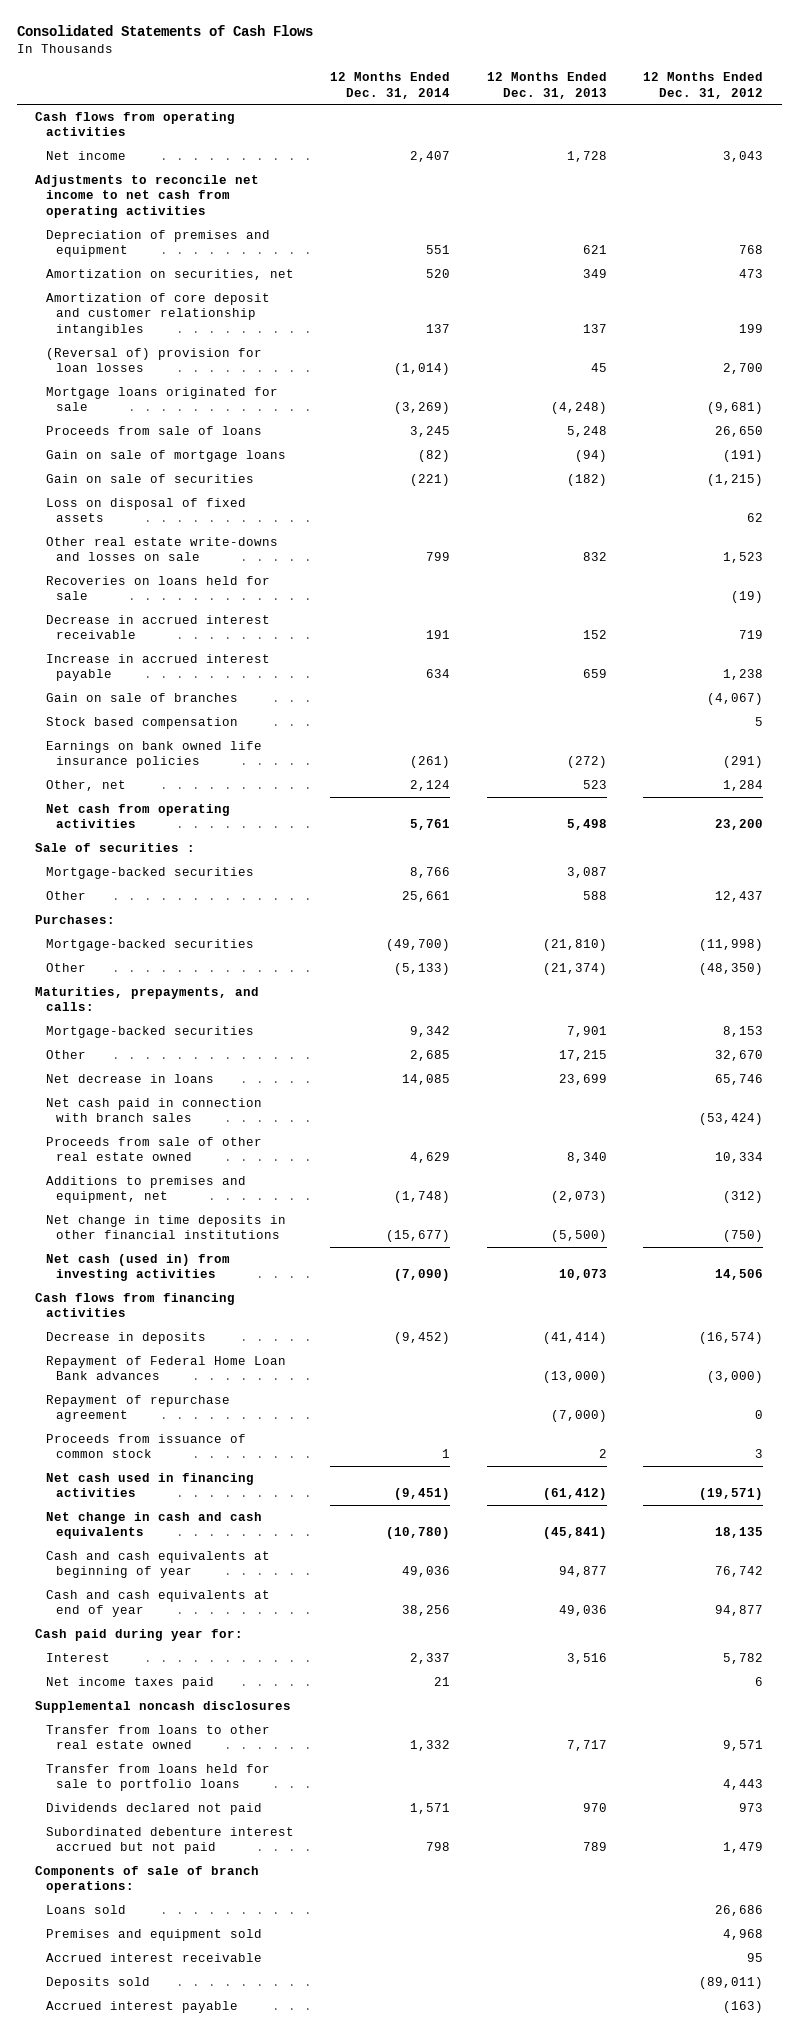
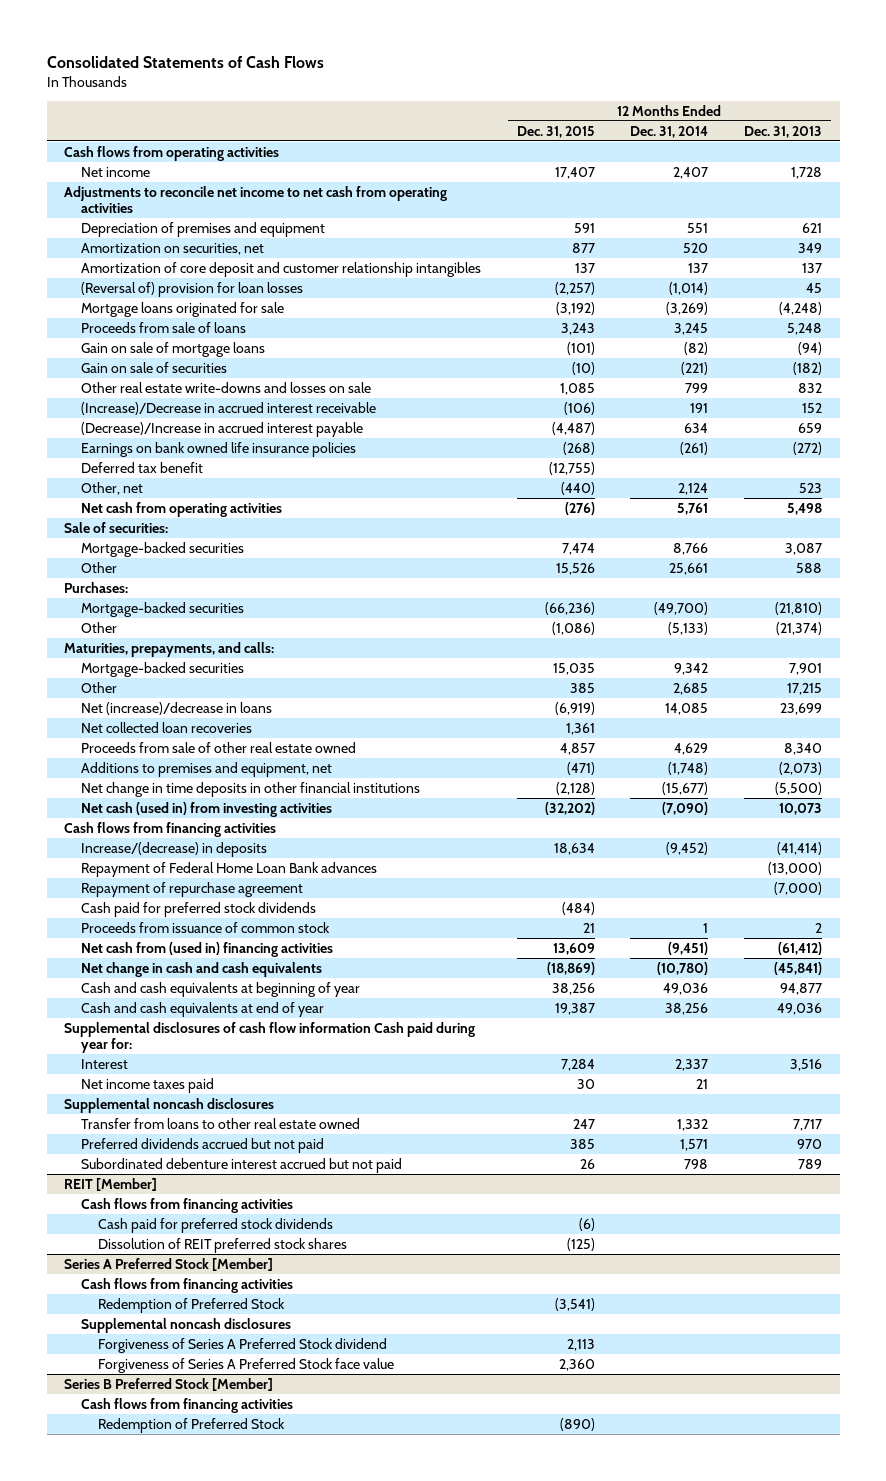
- | 12 Months Ended Dec. 31, 2014 | 12 Months Ended Dec. 31, 2013 | 12 Months Ended Dec. 31, 2012
+ | 12 Months Ended Dec. 31, 2015 | 12 Months Ended Dec. 31, 2014 | 12 Months Ended Dec. 31, 2013
- Loss on disposal of fixed assets | | | 62
- Recoveries on loans held for sale | | | (19)
- Decrease in accrued interest receivable | 191 | 152 | 719
- Increase in accrued interest payable | 634 | 659 | 1,238
- Gain on sale of branches | | | (4,067)
- Stock based compensation | | | 5
+ (Increase)/Decrease in accrued interest receivable | (106) | 191 | 152
+ (Decrease)/Increase in accrued interest payable | (4,487) | 634 | 659
+ Deferred tax benefit | (12,755) | |
- Sale of securities :
+ Sale of securities:
- Net decrease in loans | 14,085 | 23,699 | 65,746
- Net cash paid in connection with branch sales | | | (53,424)
+ Net (increase)/decrease in loans | (6,919) | 14,085 | 23,699
+ Net collected loan recoveries | 1,361 | |
- Decrease in deposits | (9,452) | (41,414) | (16,574)
+ Increase/(decrease) in deposits | 18,634 | (9,452) | (41,414)
+ Cash paid for preferred stock dividends | (484) | |
- Net cash used in financing activities | (9,451) | (61,412) | (19,571)
+ Net cash from (used in) financing activities | 13,609 | (9,451) | (61,412)
- Cash paid during year for:
+ Supplemental disclosures of cash flow information Cash paid during year for:
- Transfer from loans held for sale to portfolio loans | | | 4,443
- Dividends declared not paid | 1,571 | 970 | 973
+ Preferred dividends accrued but not paid | 385 | 1,571 | 970
- Components of sale of branch operations:
- Loans sold | | | 26,686
- Premises and equipment sold | | | 4,968
- Accrued interest receivable | | | 95
- Deposits sold | | | (89,011)
- Accrued interest payable | | | (163)
+ REIT [Member]
+ Cash flows from financing activities
+ Cash paid for preferred stock dividends | (6) | |
+ Dissolution of REIT preferred stock shares | (125) | |
+ Series A Preferred Stock [Member]
+ Cash flows from financing activities
+ Redemption of Preferred Stock | (3,541) | |
+ Supplemental noncash disclosures
+ Forgiveness of Series A Preferred Stock dividend | 2,113 | |
+ Forgiveness of Series A Preferred Stock face value | 2,360 | |
+ Series B Preferred Stock [Member]
+ Cash flows from financing activities
+ Redemption of Preferred Stock | (890) | |

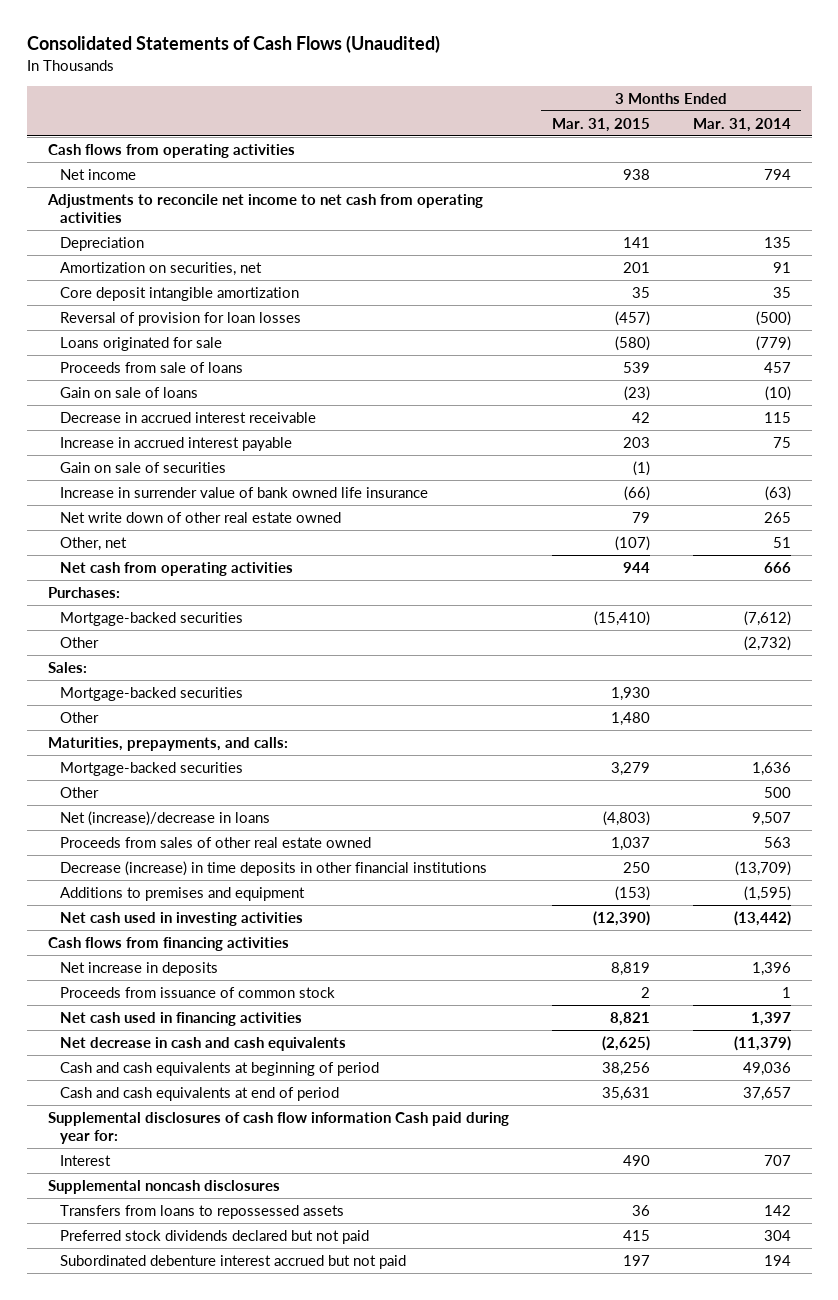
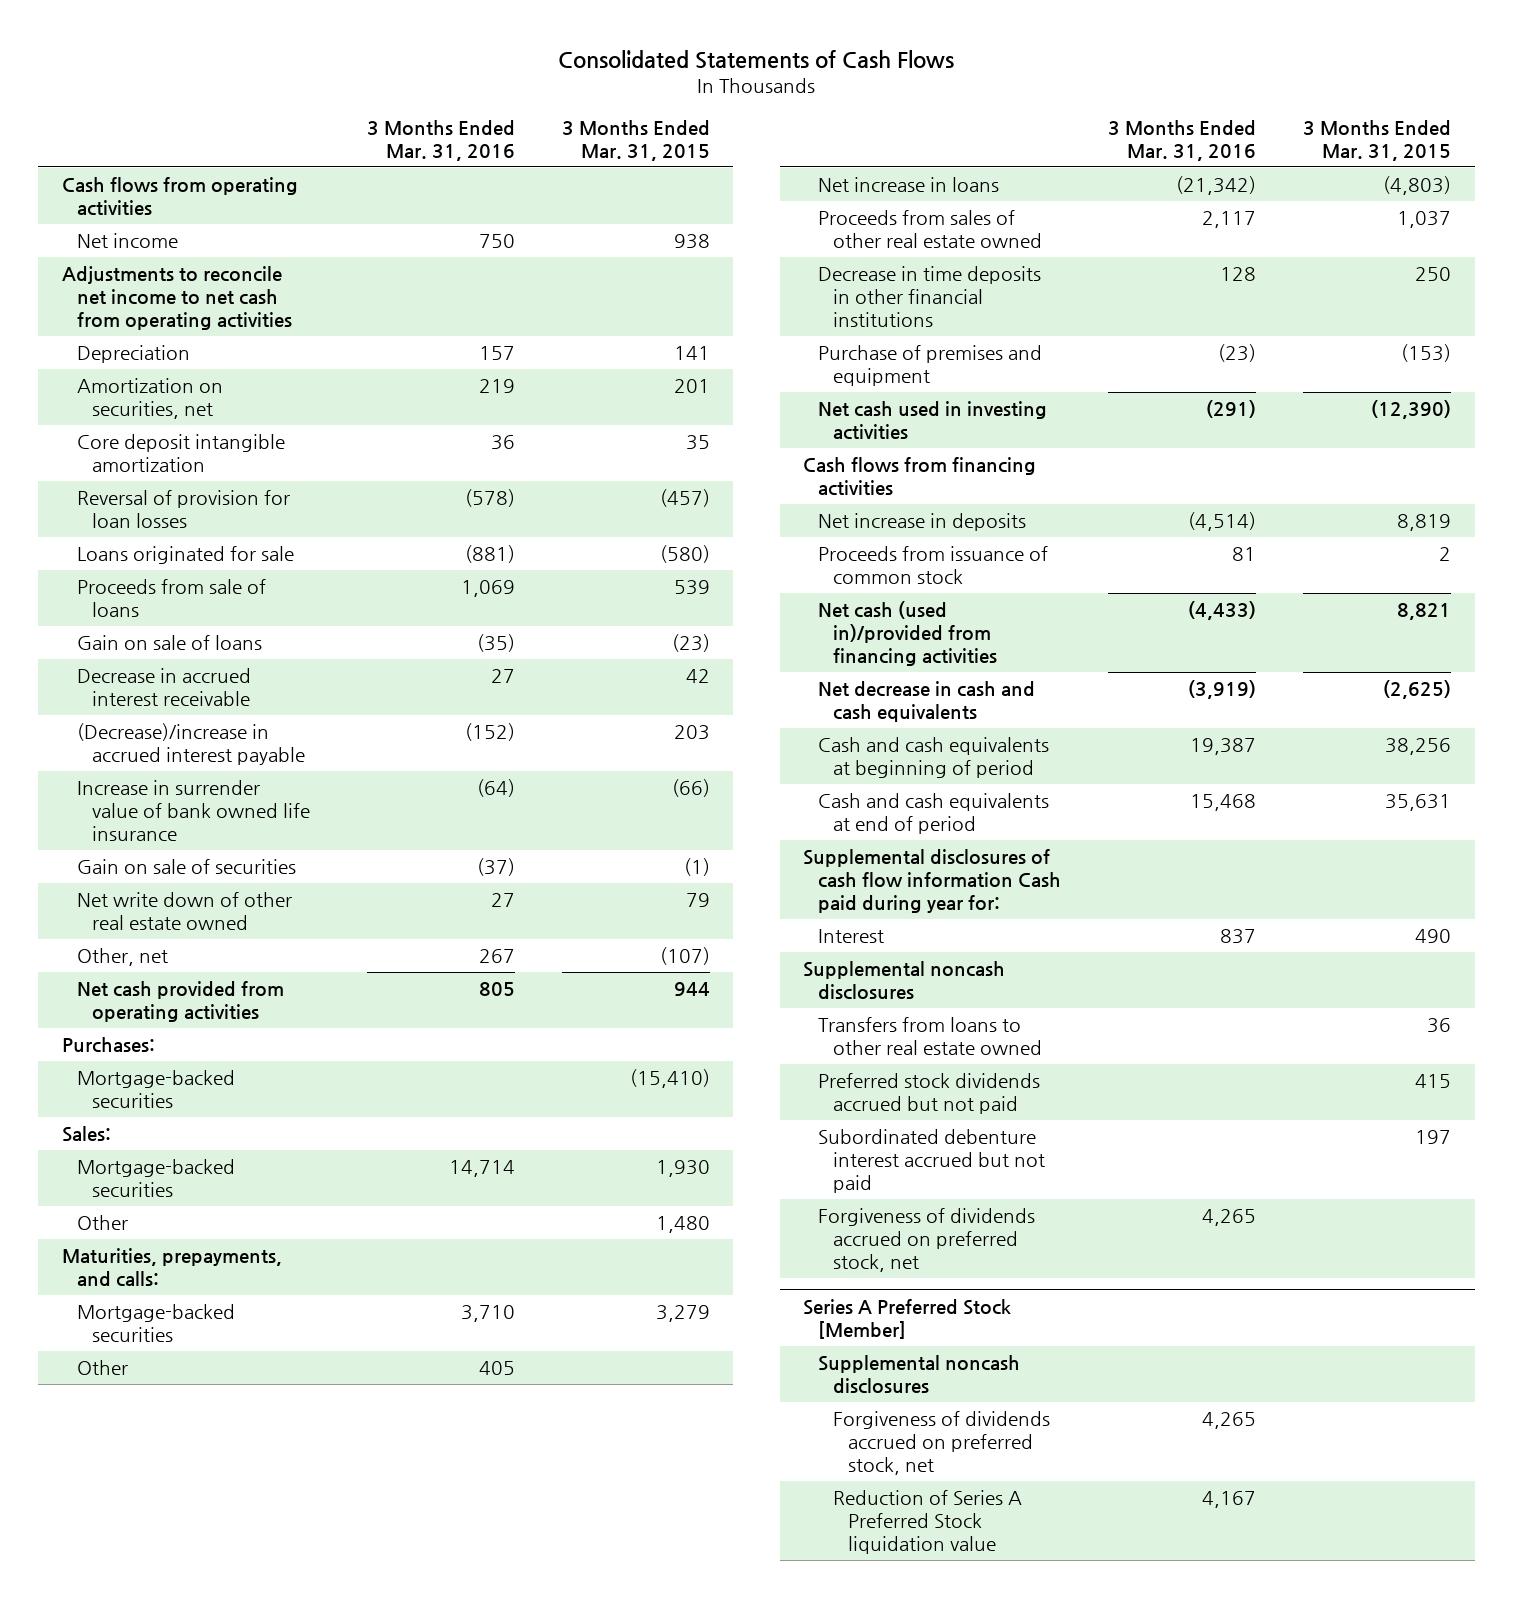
- Consolidated Statements of Cash Flows (Unaudited)
+ Consolidated Statements of Cash Flows
- | 3 Months Ended Mar. 31, 2015 | 3 Months Ended Mar. 31, 2014
+ | 3 Months Ended Mar. 31, 2016 | 3 Months Ended Mar. 31, 2015
- Increase in accrued interest payable | 203 | 75
+ (Decrease)/increase in accrued interest payable | (152) | 203
moved down: Gain on sale of securities | (37) | (1)
- Net cash from operating activities | 944 | 666
+ Net cash provided from operating activities | 805 | 944
- Other | | (2,732)
- Net (increase)/decrease in loans | (4,803) | 9,507
+ Net increase in loans | (21,342) | (4,803)
- Decrease (increase) in time deposits in other financial institutions | 250 | (13,709)
- Additions to premises and equipment | (153) | (1,595)
+ Decrease in time deposits in other financial institutions | 128 | 250
+ Purchase of premises and equipment | (23) | (153)
- Net cash used in financing activities | 8,821 | 1,397
+ Net cash (used in)/provided from financing activities | (4,433) | 8,821
- Transfers from loans to repossessed assets | 36 | 142
- Preferred stock dividends declared but not paid | 415 | 304
+ Transfers from loans to other real estate owned | | 36
+ Preferred stock dividends accrued but not paid | | 415
+ Forgiveness of dividends accrued on preferred stock, net | 4,265 |
+ Series A Preferred Stock [Member]
+ Supplemental noncash disclosures
+ Forgiveness of dividends accrued on preferred stock, net | 4,265 |
+ Reduction of Series A Preferred Stock liquidation value | 4,167 |

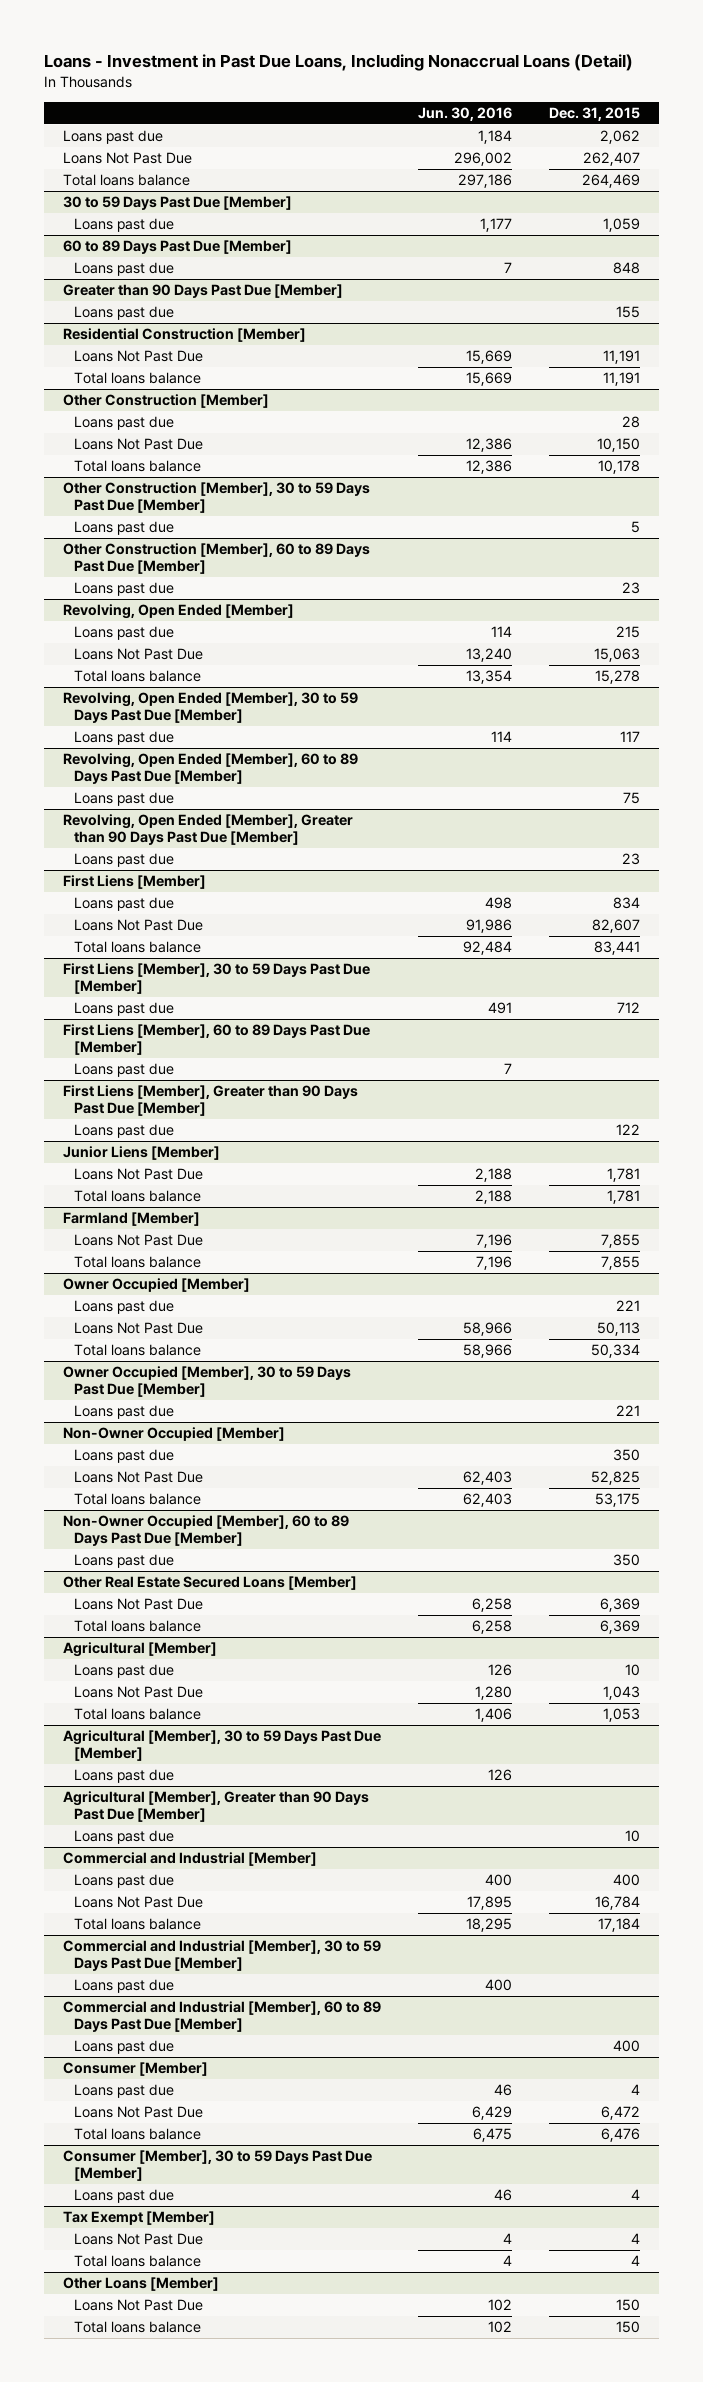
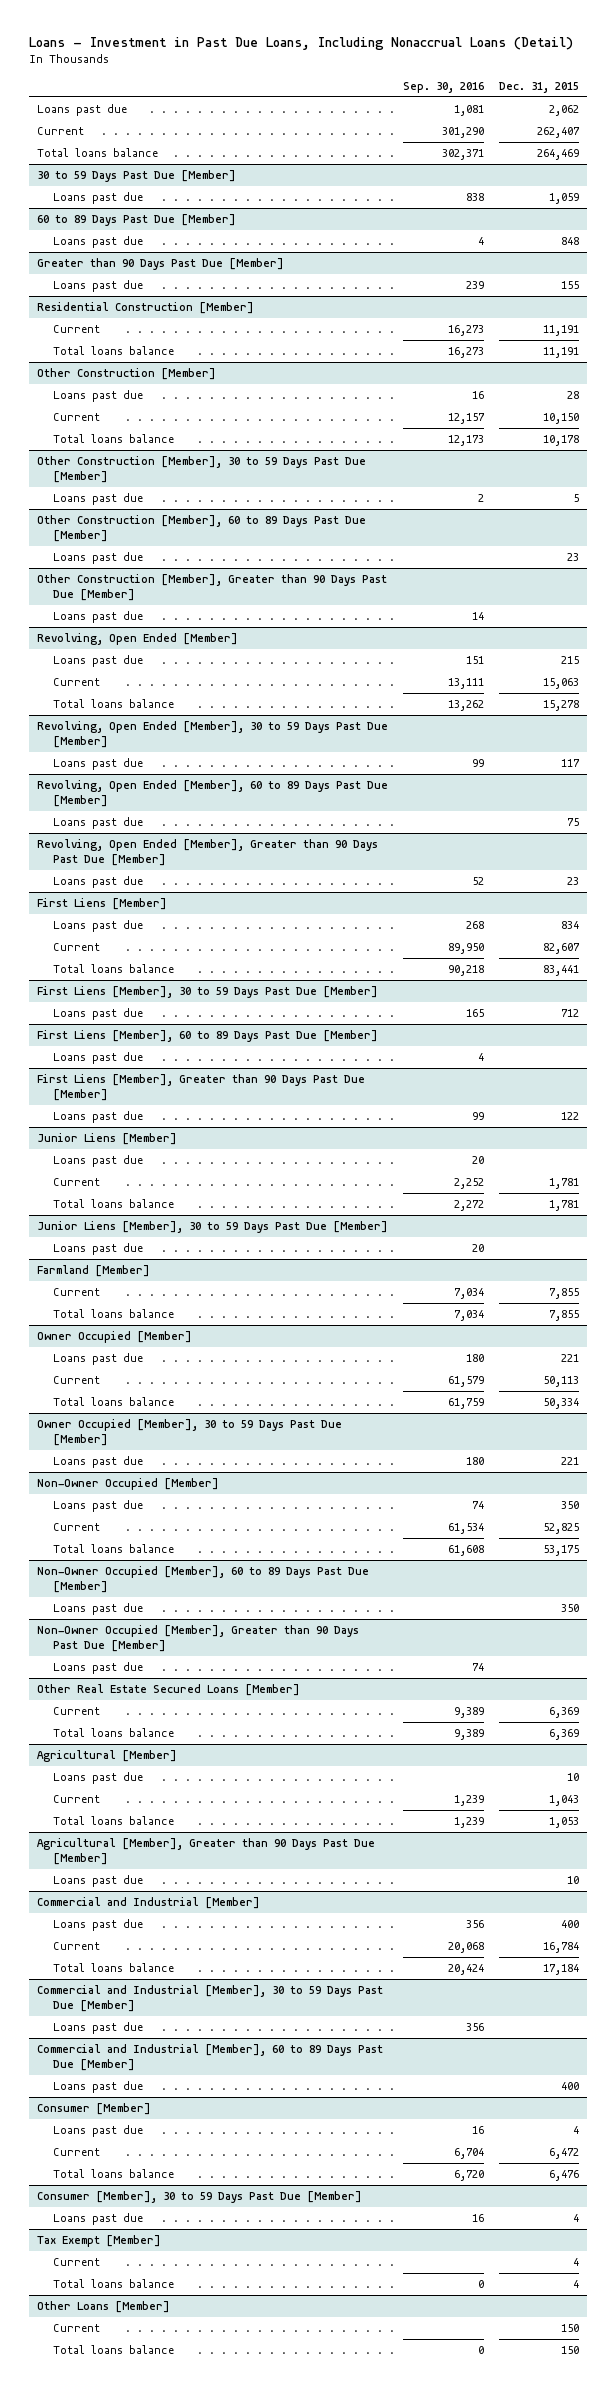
- | Jun. 30, 2016 | Dec. 31, 2015
+ | Sep. 30, 2016 | Dec. 31, 2015
- Loans Not Past Due | 296,002 | 262,407
+ Current | 301,290 | 262,407
@ Residential Construction [Member]
- Loans Not Past Due | 15,669 | 11,191
+ Current | 16,273 | 11,191
@ Other Construction [Member]
- Loans Not Past Due | 12,386 | 10,150
+ Current | 12,157 | 10,150
+ Other Construction [Member], Greater than 90 Days Past Due [Member]
+ Loans past due | 14 |
@ Revolving, Open Ended [Member]
- Loans Not Past Due | 13,240 | 15,063
+ Current | 13,111 | 15,063
@ First Liens [Member]
- Loans Not Past Due | 91,986 | 82,607
+ Current | 89,950 | 82,607
@ Junior Liens [Member]
- Loans Not Past Due | 2,188 | 1,781
+ Loans past due | 20 |
+ Current | 2,252 | 1,781
+ Junior Liens [Member], 30 to 59 Days Past Due [Member]
+ Loans past due | 20 |
@ Farmland [Member]
- Loans Not Past Due | 7,196 | 7,855
+ Current | 7,034 | 7,855
@ Owner Occupied [Member]
- Loans Not Past Due | 58,966 | 50,113
+ Current | 61,579 | 50,113
@ Non-Owner Occupied [Member]
- Loans Not Past Due | 62,403 | 52,825
+ Current | 61,534 | 52,825
+ Non-Owner Occupied [Member], Greater than 90 Days Past Due [Member]
+ Loans past due | 74 |
@ Other Real Estate Secured Loans [Member]
- Loans Not Past Due | 6,258 | 6,369
+ Current | 9,389 | 6,369
@ Agricultural [Member]
- Loans Not Past Due | 1,280 | 1,043
+ Current | 1,239 | 1,043
- Agricultural [Member], 30 to 59 Days Past Due [Member]
- Loans past due | 126 |
@ Commercial and Industrial [Member]
- Loans Not Past Due | 17,895 | 16,784
+ Current | 20,068 | 16,784
@ Consumer [Member]
- Loans Not Past Due | 6,429 | 6,472
+ Current | 6,704 | 6,472
@ Tax Exempt [Member]
- Loans Not Past Due | 4 | 4
+ Current | | 4
@ Other Loans [Member]
- Loans Not Past Due | 102 | 150
+ Current | | 150

